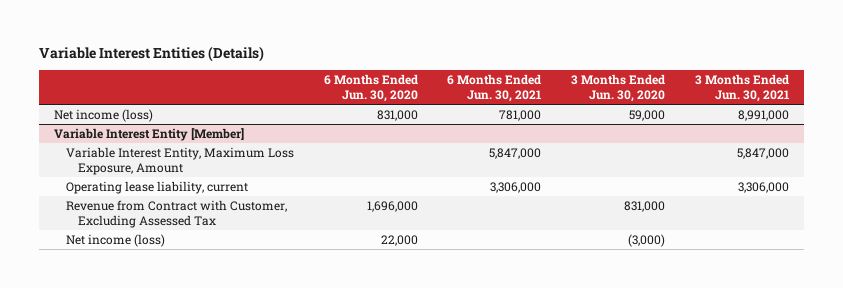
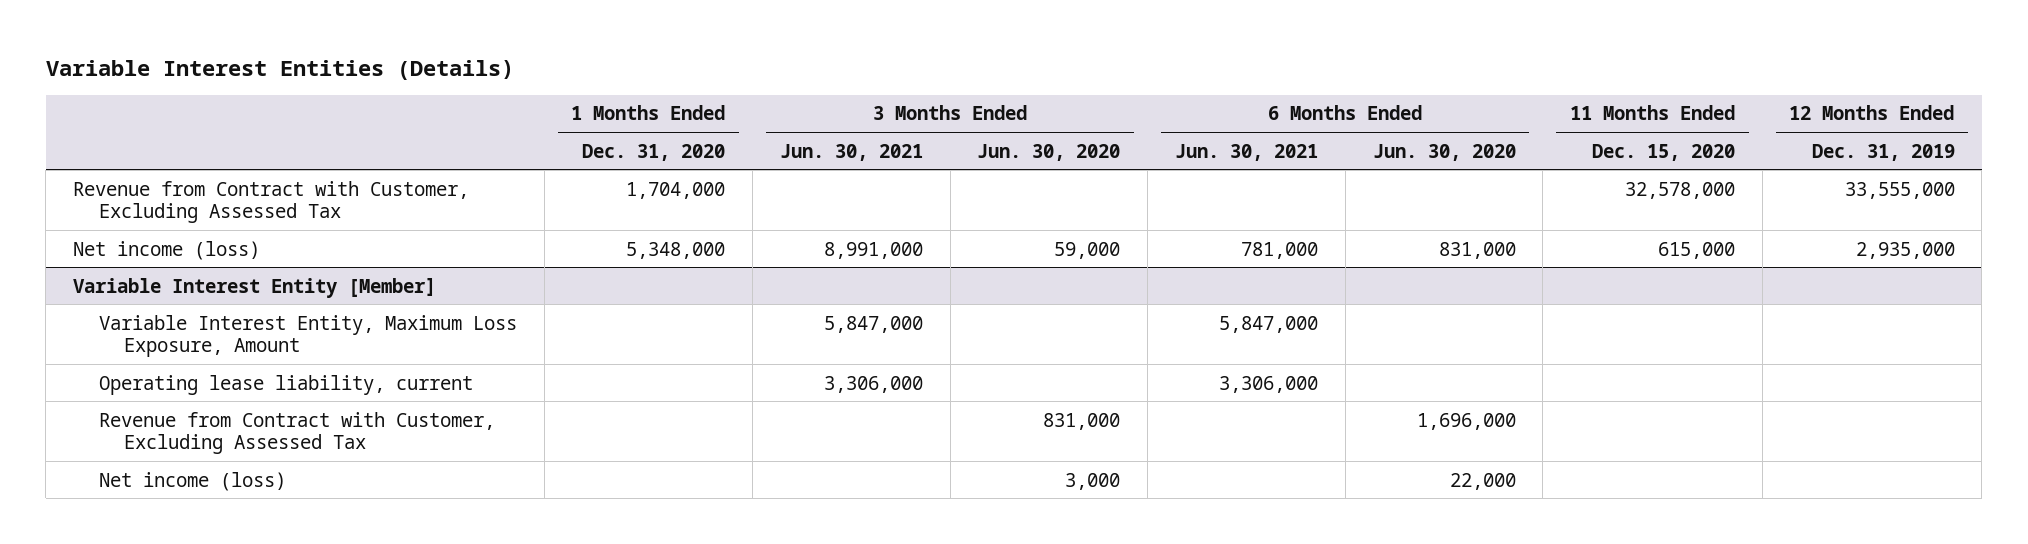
- | 6 Months Ended Jun. 30, 2020 | 6 Months Ended Jun. 30, 2021 | 3 Months Ended Jun. 30, 2020 | 3 Months Ended Jun. 30, 2021
+ | 1 Months Ended Dec. 31, 2020 | 3 Months Ended Jun. 30, 2021 | 3 Months Ended Jun. 30, 2020 | 6 Months Ended Jun. 30, 2021 | 6 Months Ended Jun. 30, 2020 | 11 Months Ended Dec. 15, 2020 | 12 Months Ended Dec. 31, 2019
+ Revenue from Contract with Customer, Excluding Assessed Tax | 1,704,000 | | | | | 32,578,000 | 33,555,000
@ Variable Interest Entity [Member]
- Net income (loss) | 22,000 | | (3,000) |
+ Net income (loss) | | | 3,000 | | 22,000 | |

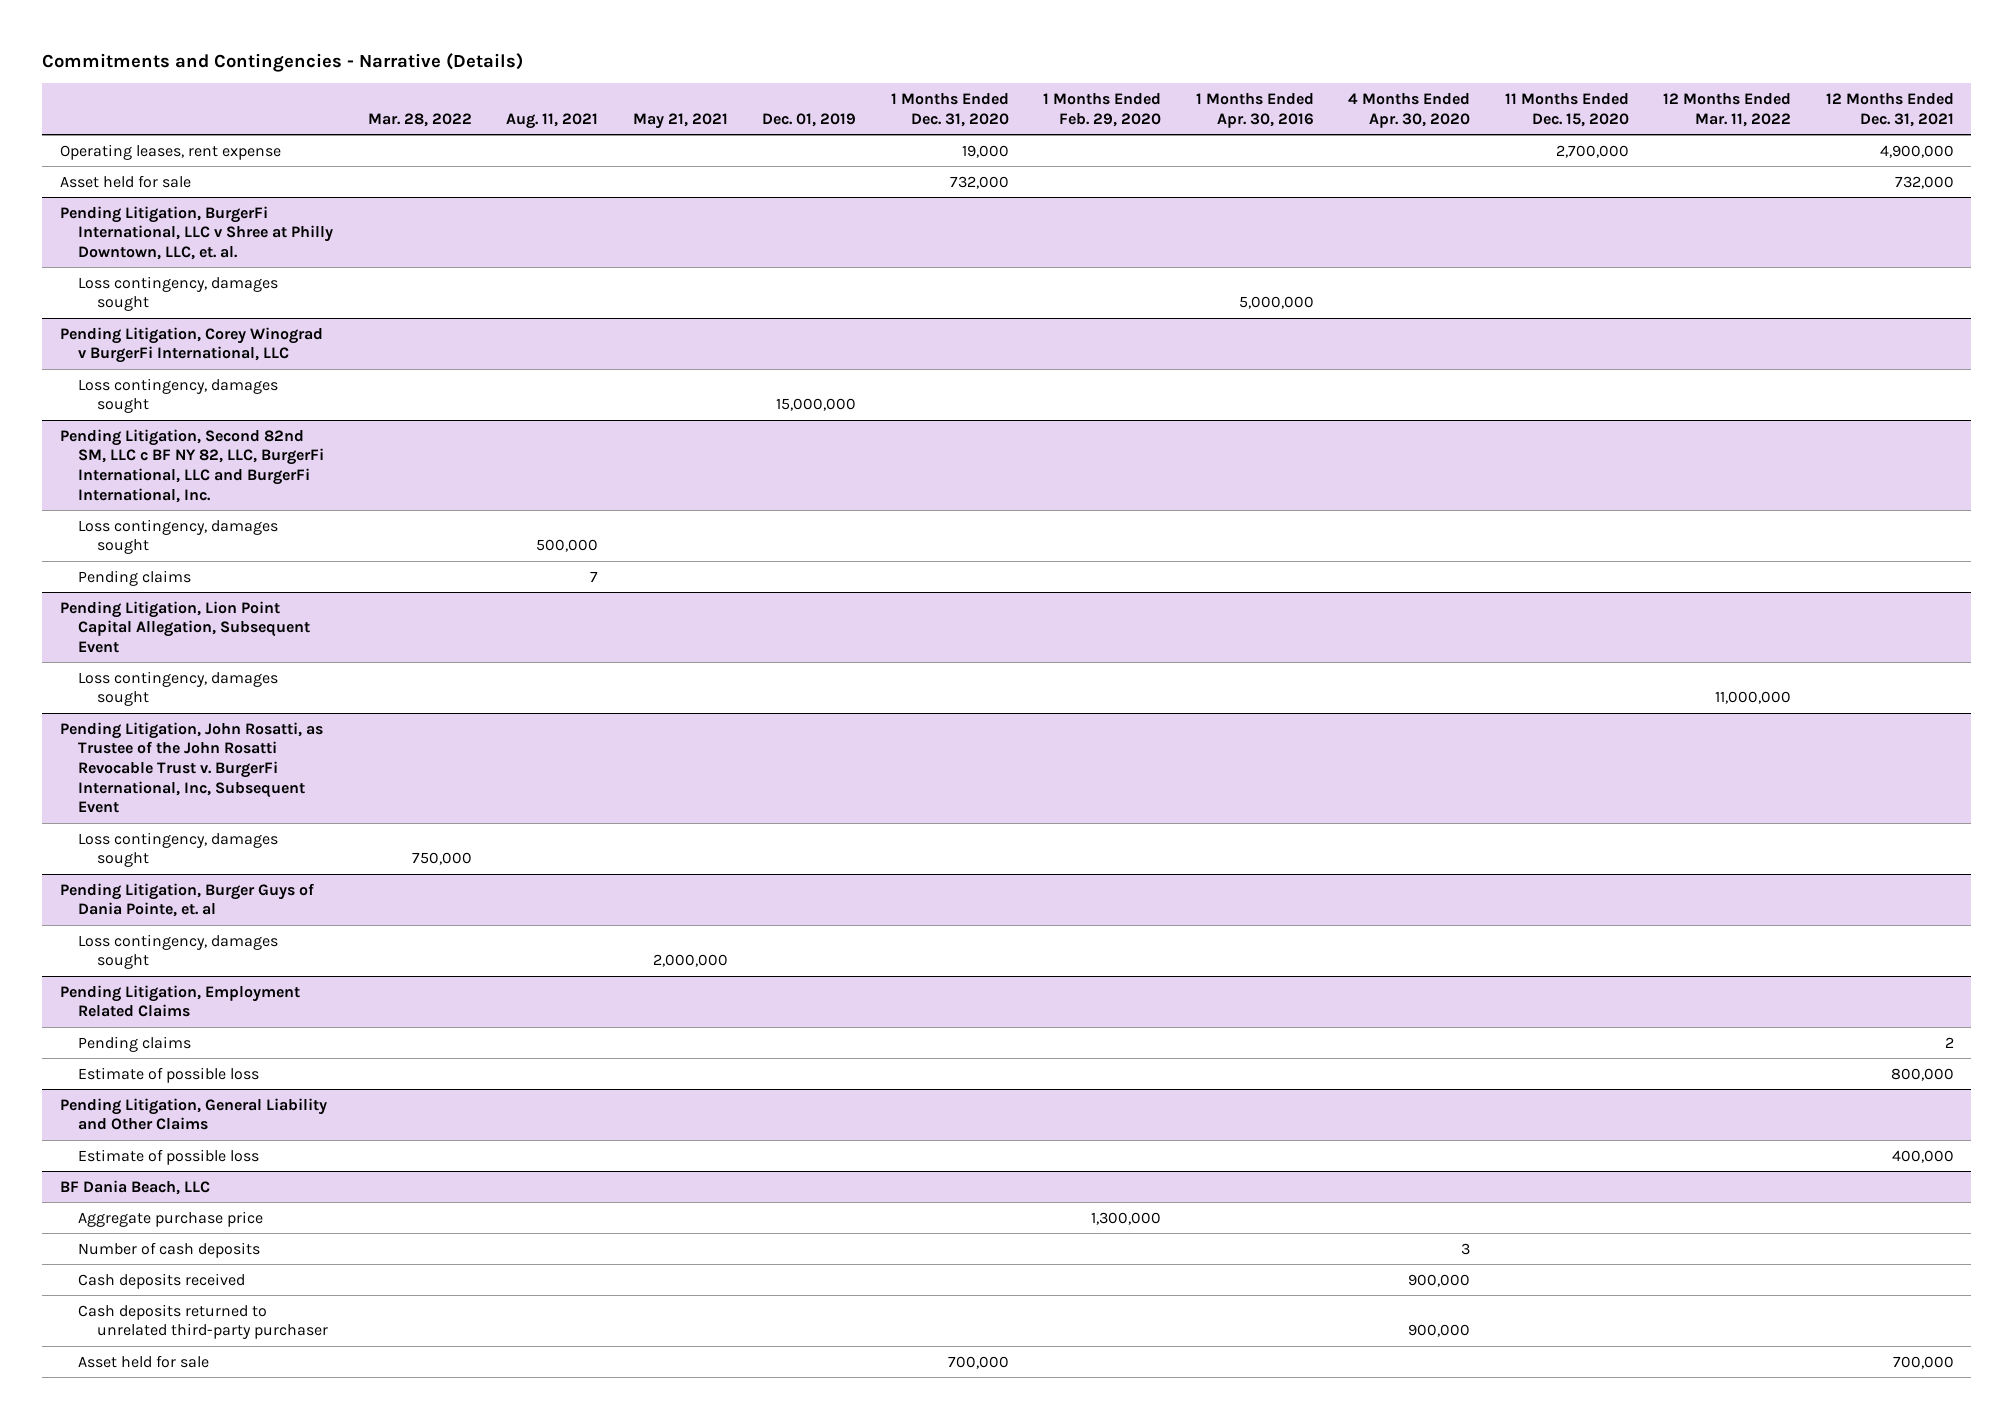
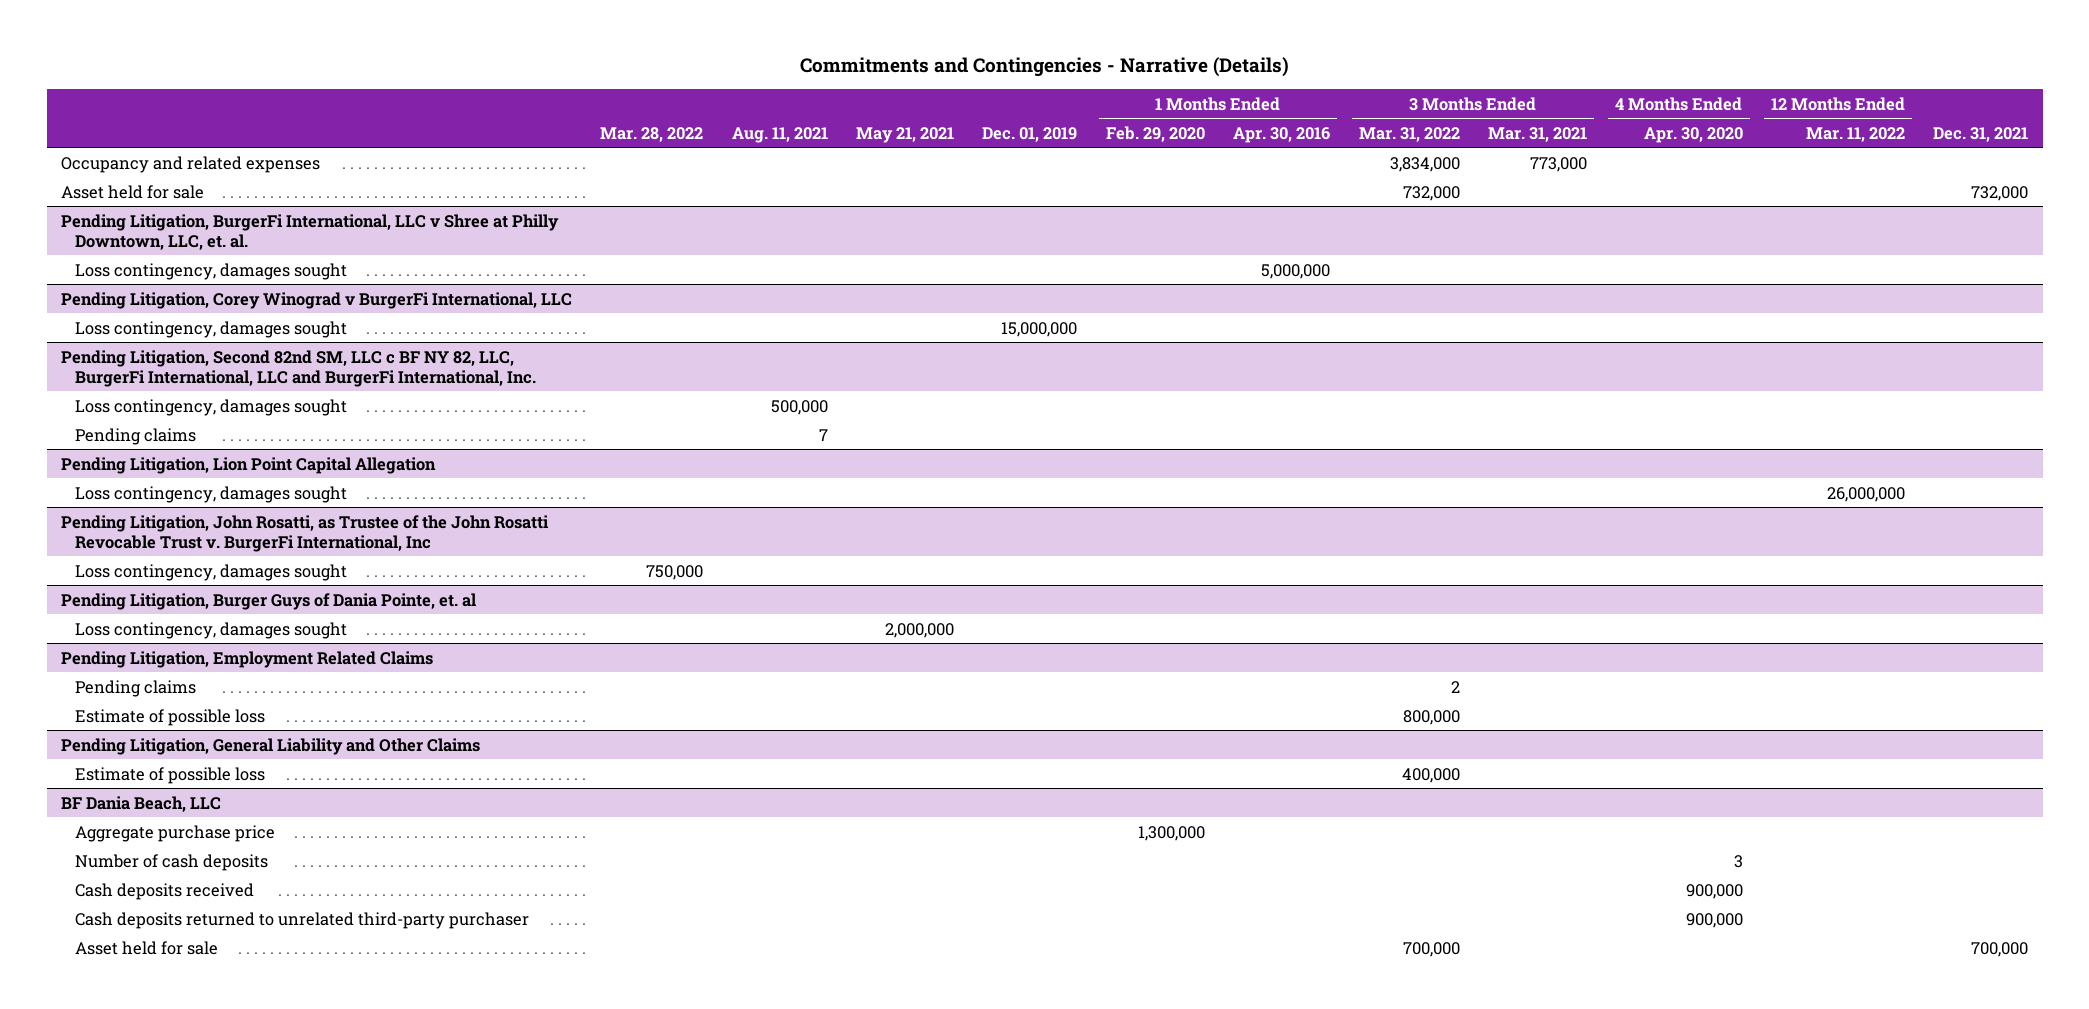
- | Mar. 28, 2022 | Aug. 11, 2021 | May 21, 2021 | Dec. 01, 2019 | 1 Months Ended Dec. 31, 2020 | 1 Months Ended Feb. 29, 2020 | 1 Months Ended Apr. 30, 2016 | 4 Months Ended Apr. 30, 2020 | 11 Months Ended Dec. 15, 2020 | 12 Months Ended Mar. 11, 2022 | 12 Months Ended Dec. 31, 2021
+ | Mar. 28, 2022 | Aug. 11, 2021 | May 21, 2021 | Dec. 01, 2019 | 1 Months Ended Feb. 29, 2020 | 1 Months Ended Apr. 30, 2016 | 3 Months Ended Mar. 31, 2022 | 3 Months Ended Mar. 31, 2021 | 4 Months Ended Apr. 30, 2020 | 12 Months Ended Mar. 11, 2022 | Dec. 31, 2021
- Operating leases, rent expense | | | | | 19,000 | | | | 2,700,000 | | 4,900,000
+ Occupancy and related expenses | | | | | | | 3,834,000 | 773,000 | | |
- Pending Litigation, Lion Point Capital Allegation, Subsequent Event
- Loss contingency, damages sought | | | | | | | | | | 11,000,000 |
- Pending Litigation, John Rosatti, as Trustee of the John Rosatti Revocable Trust v. BurgerFi International, Inc, Subsequent Event
+ Pending Litigation, Lion Point Capital Allegation
+ Loss contingency, damages sought | | | | | | | | | | 26,000,000 |
+ Pending Litigation, John Rosatti, as Trustee of the John Rosatti Revocable Trust v. BurgerFi International, Inc

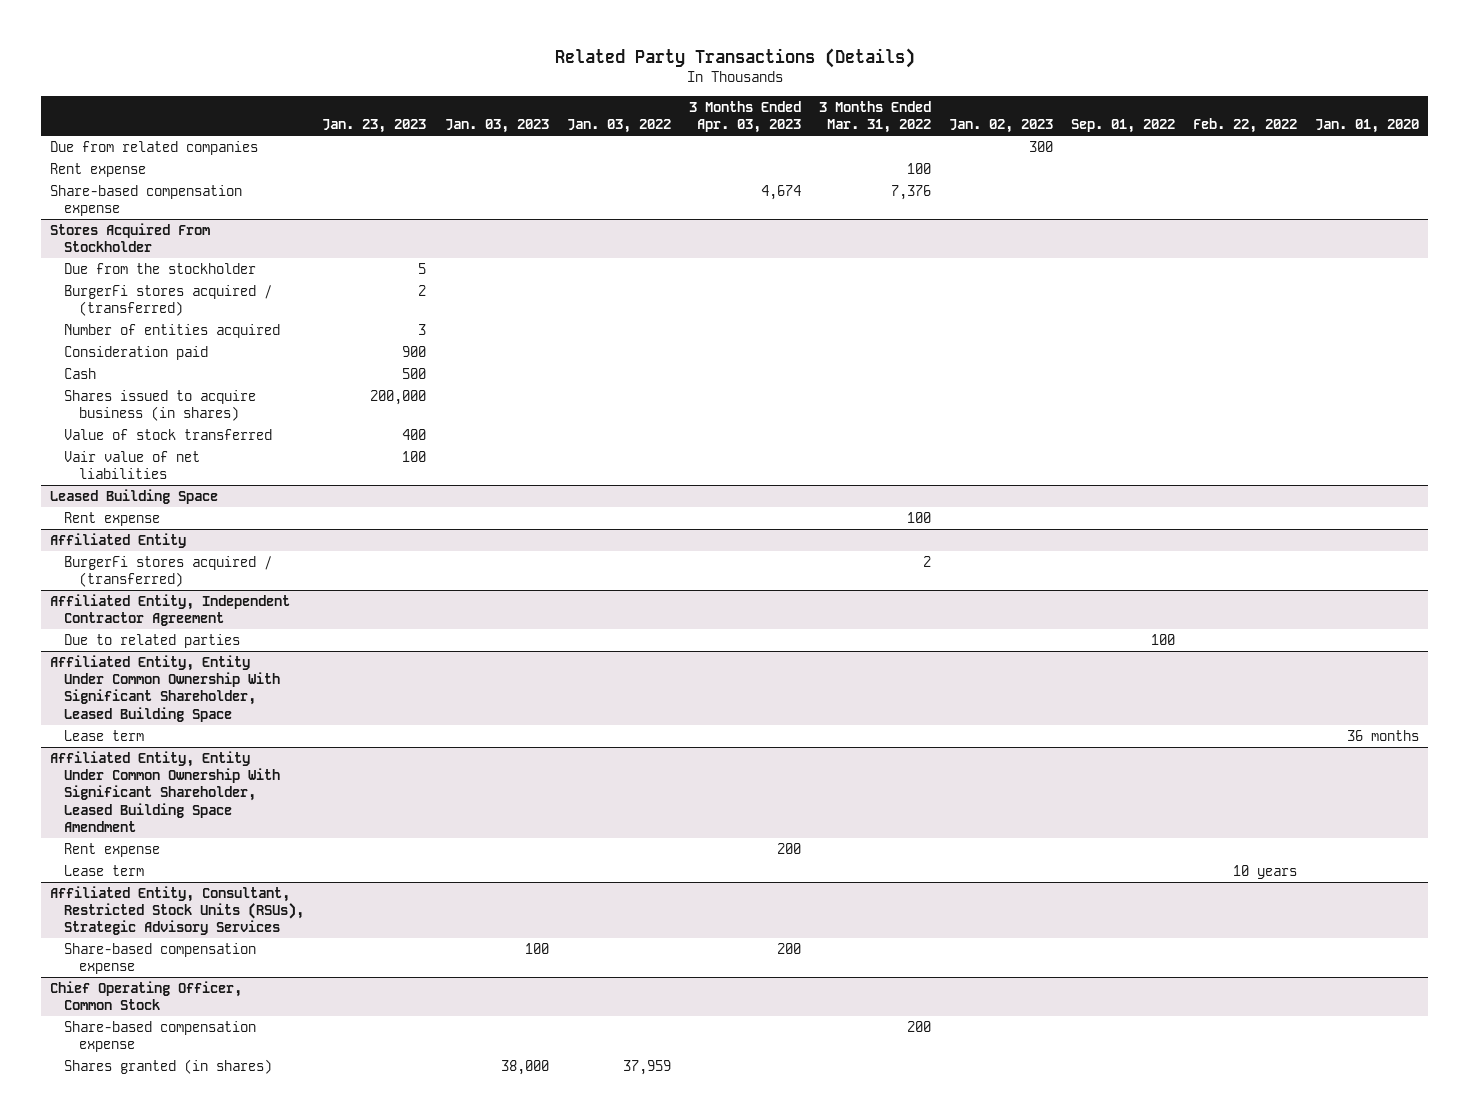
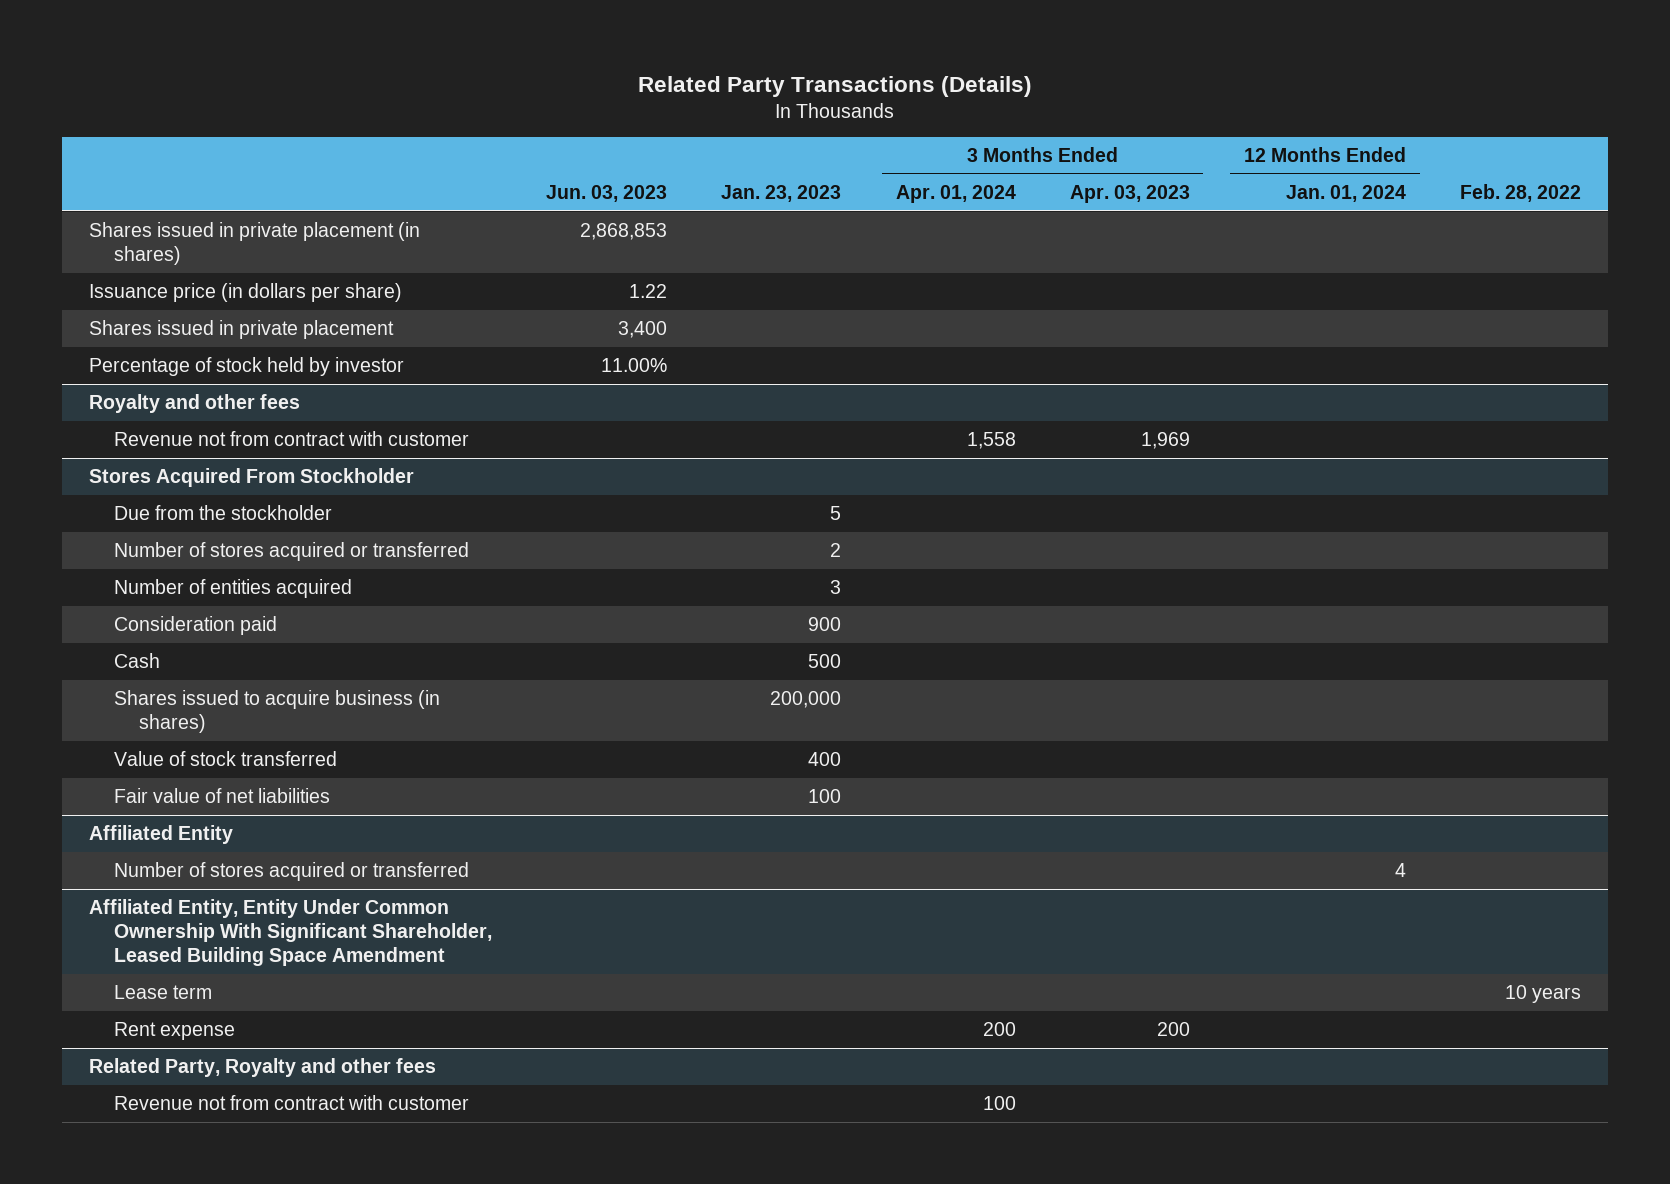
- | Jan. 23, 2023 | Jan. 03, 2023 | Jan. 03, 2022 | 3 Months Ended Apr. 03, 2023 | 3 Months Ended Mar. 31, 2022 | Jan. 02, 2023 | Sep. 01, 2022 | Feb. 22, 2022 | Jan. 01, 2020
+ | Jun. 03, 2023 | Jan. 23, 2023 | 3 Months Ended Apr. 01, 2024 | 3 Months Ended Apr. 03, 2023 | 12 Months Ended Jan. 01, 2024 | Feb. 28, 2022
- Due from related companies | | | | | | 300 | | |
- Rent expense | | | | | 100 | | | |
- Share-based compensation expense | | | | 4,674 | 7,376 | | | |
+ Shares issued in private placement (in shares) | 2,868,853 | | | | |
+ Issuance price (in dollars per share) | 1.22 | | | | |
+ Shares issued in private placement | 3,400 | | | | |
+ Percentage of stock held by investor | 11.00% | | | | |
+ Royalty and other fees
+ Revenue not from contract with customer | | | 1,558 | 1,969 | |
@ Stores Acquired From Stockholder
- BurgerFi stores acquired / (transferred) | 2 | | | | | | | |
+ Number of stores acquired or transferred | | 2 | | | |
- Vair value of net liabilities | 100 | | | | | | | |
- Leased Building Space
- Rent expense | | | | | 100 | | | |
@ Stores Acquired From Stockholder
+ Fair value of net liabilities | | 100 | | | |
@ Affiliated Entity
- BurgerFi stores acquired / (transferred) | | | | | 2 | | | |
- Affiliated Entity, Independent Contractor Agreement
- Due to related parties | | | | | | | 100 | |
- Affiliated Entity, Entity Under Common Ownership With Significant Shareholder, Leased Building Space
- Lease term | | | | | | | | | 36 months
@ Affiliated Entity
+ Number of stores acquired or transferred | | | | | 4 |
- Affiliated Entity, Consultant, Restricted Stock Units (RSUs), Strategic Advisory Services
- Share-based compensation expense | | 100 | | 200 | | | | |
- Chief Operating Officer, Common Stock
- Share-based compensation expense | | | | | 200 | | | |
- Shares granted (in shares) | | 38,000 | 37,959 | | | | | |
@ Affiliated Entity, Entity Under Common Ownership With Significant Shareholder, Leased Building Space Amendment
moved down: Rent expense | | | 200 | 200 | |
+ Related Party, Royalty and other fees
+ Revenue not from contract with customer | | | 100 | | |

